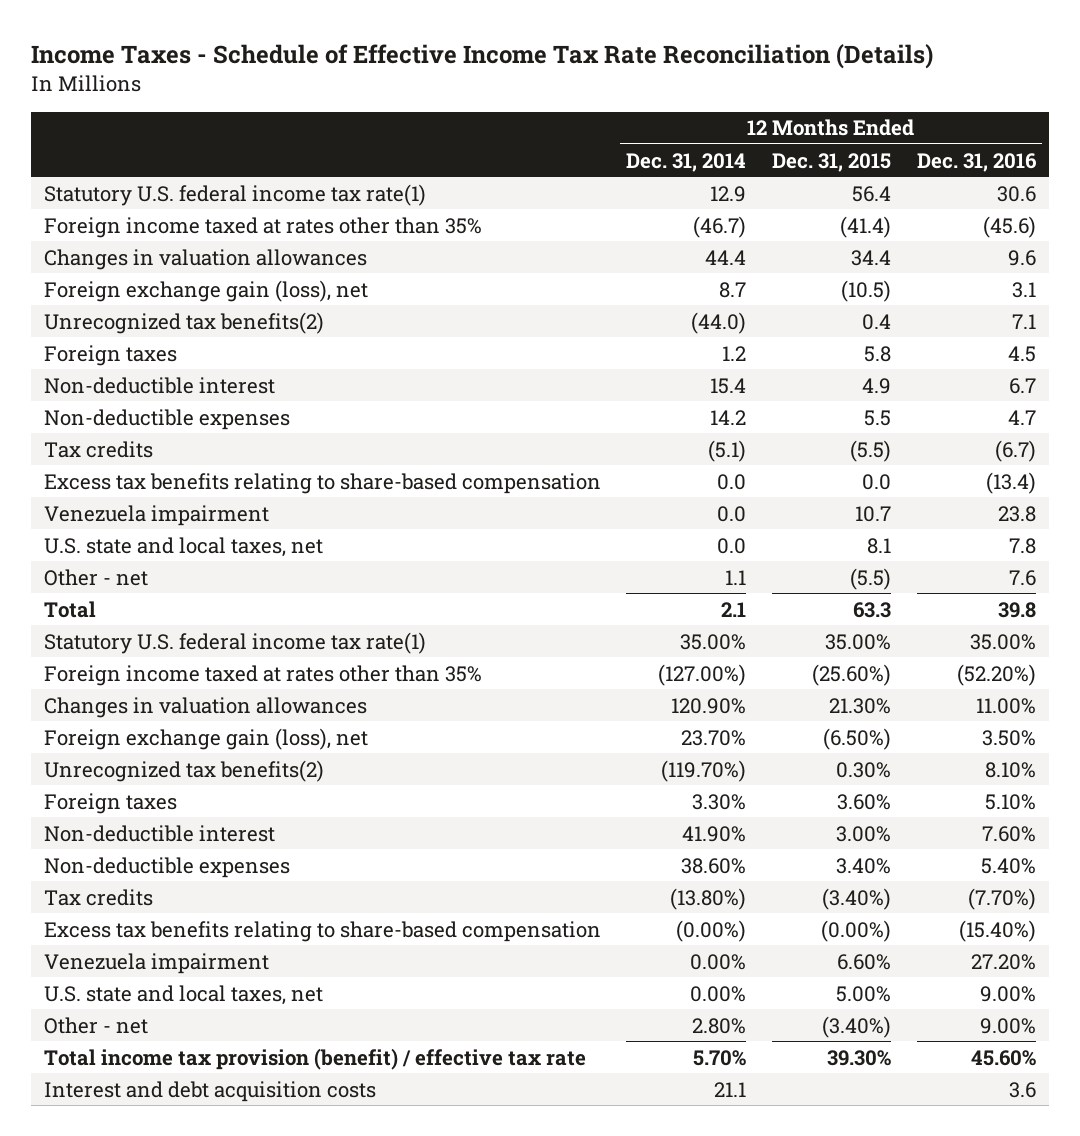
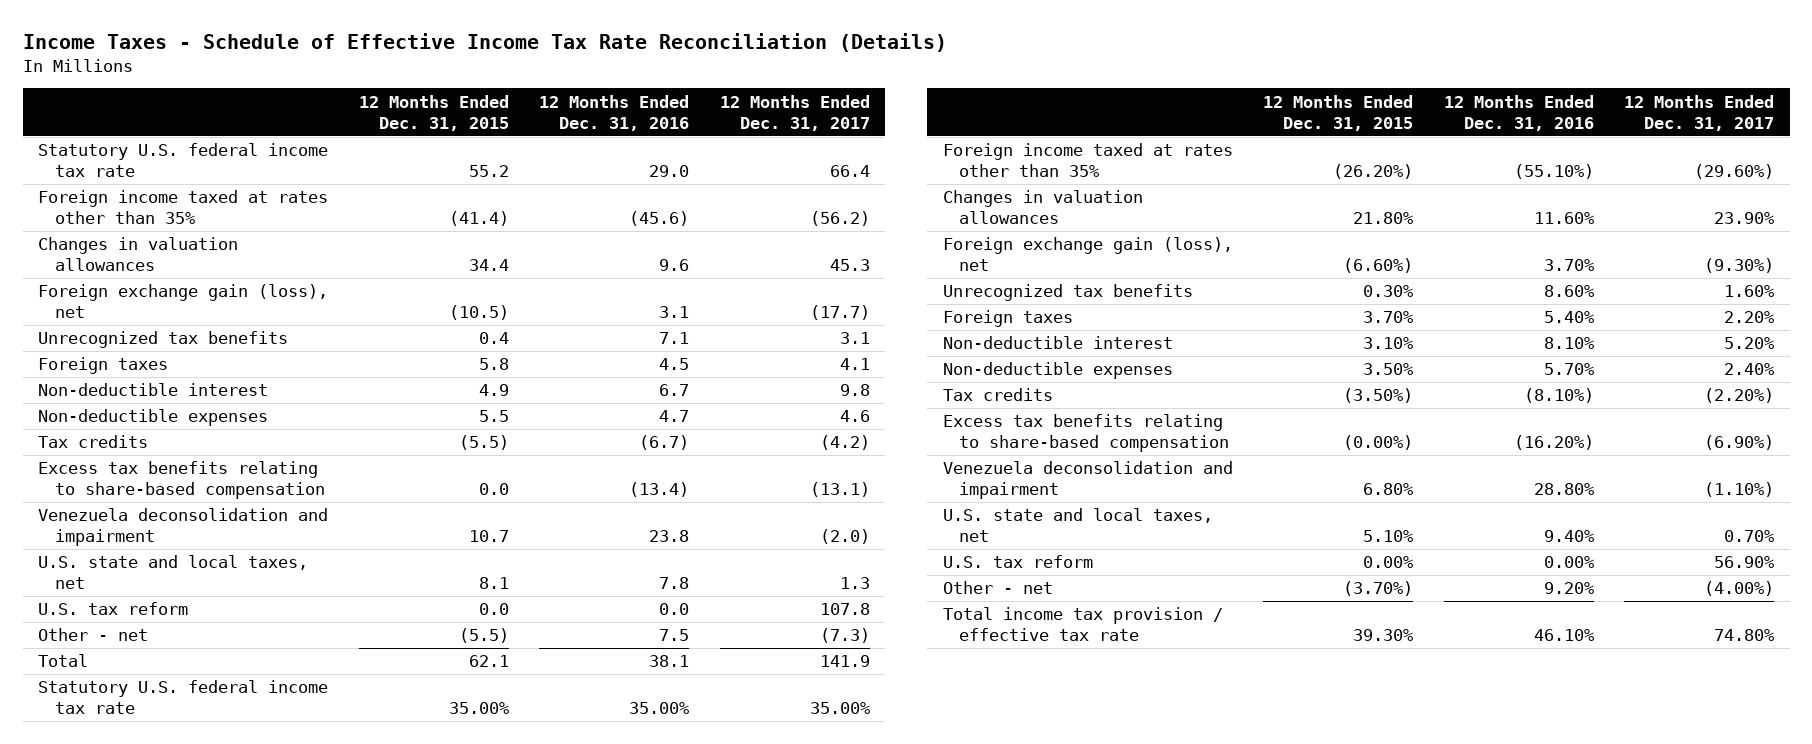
- | 12 Months Ended Dec. 31, 2014 | 12 Months Ended Dec. 31, 2015 | 12 Months Ended Dec. 31, 2016
+ | 12 Months Ended Dec. 31, 2015 | 12 Months Ended Dec. 31, 2016 | 12 Months Ended Dec. 31, 2017
- Statutory U.S. federal income tax rate(1) | 12.9 | 56.4 | 30.6
+ Statutory U.S. federal income tax rate | 55.2 | 29.0 | 66.4
- Unrecognized tax benefits(2) | (44.0) | 0.4 | 7.1
+ Unrecognized tax benefits | 0.4 | 7.1 | 3.1
- Venezuela impairment | 0.0 | 10.7 | 23.8
+ Venezuela deconsolidation and impairment | 10.7 | 23.8 | (2.0)
- Other - net | 1.1 | (5.5) | 7.6
- Total | 2.1 | 63.3 | 39.8
- Statutory U.S. federal income tax rate(1) | 35.00% | 35.00% | 35.00%
- Foreign income taxed at rates other than 35% | (127.00%) | (25.60%) | (52.20%)
- Changes in valuation allowances | 120.90% | 21.30% | 11.00%
- Foreign exchange gain (loss), net | 23.70% | (6.50%) | 3.50%
- Unrecognized tax benefits(2) | (119.70%) | 0.30% | 8.10%
- Foreign taxes | 3.30% | 3.60% | 5.10%
- Non-deductible interest | 41.90% | 3.00% | 7.60%
- Non-deductible expenses | 38.60% | 3.40% | 5.40%
- Tax credits | (13.80%) | (3.40%) | (7.70%)
- Excess tax benefits relating to share-based compensation | (0.00%) | (0.00%) | (15.40%)
- Venezuela impairment | 0.00% | 6.60% | 27.20%
- U.S. state and local taxes, net | 0.00% | 5.00% | 9.00%
- Other - net | 2.80% | (3.40%) | 9.00%
- Total income tax provision (benefit) / effective tax rate | 5.70% | 39.30% | 45.60%
- Interest and debt acquisition costs | 21.1 | | 3.6
+ U.S. tax reform | 0.0 | 0.0 | 107.8
+ Other - net | (5.5) | 7.5 | (7.3)
+ Total | 62.1 | 38.1 | 141.9
+ Statutory U.S. federal income tax rate | 35.00% | 35.00% | 35.00%
+ Foreign income taxed at rates other than 35% | (26.20%) | (55.10%) | (29.60%)
+ Changes in valuation allowances | 21.80% | 11.60% | 23.90%
+ Foreign exchange gain (loss), net | (6.60%) | 3.70% | (9.30%)
+ Unrecognized tax benefits | 0.30% | 8.60% | 1.60%
+ Foreign taxes | 3.70% | 5.40% | 2.20%
+ Non-deductible interest | 3.10% | 8.10% | 5.20%
+ Non-deductible expenses | 3.50% | 5.70% | 2.40%
+ Tax credits | (3.50%) | (8.10%) | (2.20%)
+ Excess tax benefits relating to share-based compensation | (0.00%) | (16.20%) | (6.90%)
+ Venezuela deconsolidation and impairment | 6.80% | 28.80% | (1.10%)
+ U.S. state and local taxes, net | 5.10% | 9.40% | 0.70%
+ U.S. tax reform | 0.00% | 0.00% | 56.90%
+ Other - net | (3.70%) | 9.20% | (4.00%)
+ Total income tax provision / effective tax rate | 39.30% | 46.10% | 74.80%

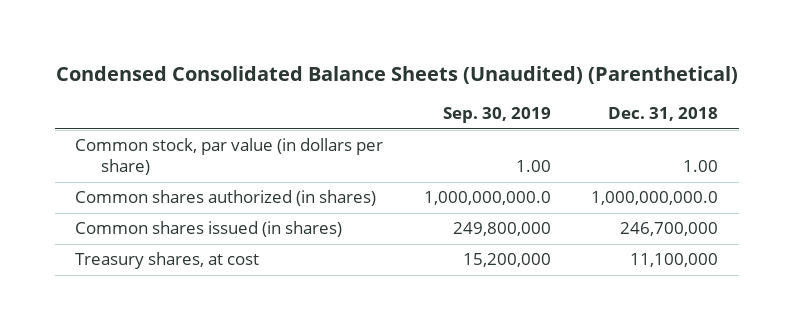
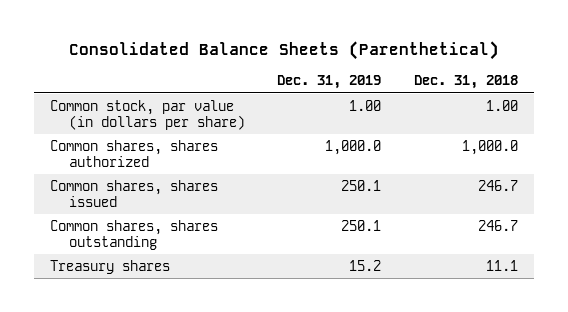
- Condensed Consolidated Balance Sheets (Unaudited) (Parenthetical)
+ Consolidated Balance Sheets (Parenthetical)
- | Sep. 30, 2019 | Dec. 31, 2018
+ | Dec. 31, 2019 | Dec. 31, 2018
- Common shares authorized (in shares) | 1,000,000,000.0 | 1,000,000,000.0
- Common shares issued (in shares) | 249,800,000 | 246,700,000
- Treasury shares, at cost | 15,200,000 | 11,100,000
+ Common shares, shares authorized | 1,000.0 | 1,000.0
+ Common shares, shares issued | 250.1 | 246.7
+ Common shares, shares outstanding | 250.1 | 246.7
+ Treasury shares | 15.2 | 11.1

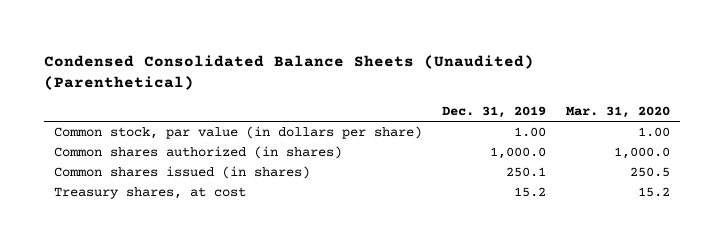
- Consolidated Balance Sheets (Parenthetical)
+ Condensed Consolidated Balance Sheets (Unaudited) (Parenthetical)
- | Dec. 31, 2019 | Dec. 31, 2018
+ | Dec. 31, 2019 | Mar. 31, 2020
- Common shares, shares authorized | 1,000.0 | 1,000.0
- Common shares, shares issued | 250.1 | 246.7
- Common shares, shares outstanding | 250.1 | 246.7
- Treasury shares | 15.2 | 11.1
+ Common shares authorized (in shares) | 1,000.0 | 1,000.0
+ Common shares issued (in shares) | 250.1 | 250.5
+ Treasury shares, at cost | 15.2 | 15.2

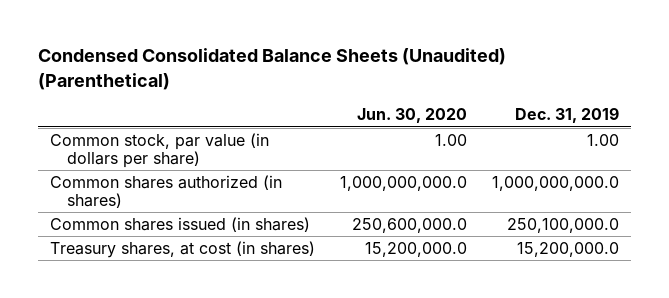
- | Dec. 31, 2019 | Mar. 31, 2020
+ | Jun. 30, 2020 | Dec. 31, 2019
- Common shares authorized (in shares) | 1,000.0 | 1,000.0
- Common shares issued (in shares) | 250.1 | 250.5
- Treasury shares, at cost | 15.2 | 15.2
+ Common shares authorized (in shares) | 1,000,000,000.0 | 1,000,000,000.0
+ Common shares issued (in shares) | 250,600,000.0 | 250,100,000.0
+ Treasury shares, at cost (in shares) | 15,200,000.0 | 15,200,000.0

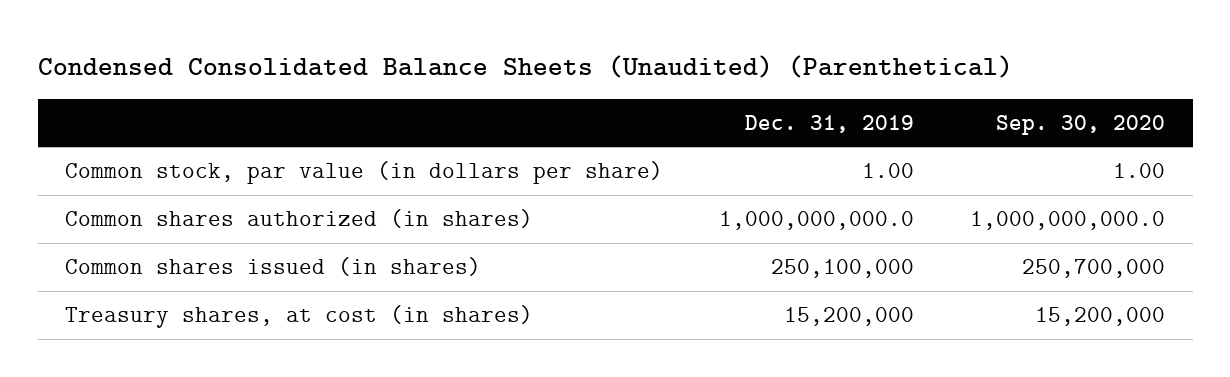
- | Jun. 30, 2020 | Dec. 31, 2019
+ | Dec. 31, 2019 | Sep. 30, 2020
- Common shares issued (in shares) | 250,600,000.0 | 250,100,000.0
- Treasury shares, at cost (in shares) | 15,200,000.0 | 15,200,000.0
+ Common shares issued (in shares) | 250,100,000 | 250,700,000
+ Treasury shares, at cost (in shares) | 15,200,000 | 15,200,000

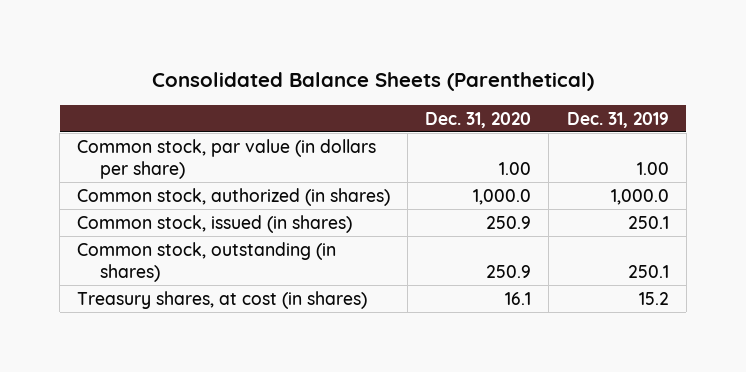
- Condensed Consolidated Balance Sheets (Unaudited) (Parenthetical)
+ Consolidated Balance Sheets (Parenthetical)
- | Dec. 31, 2019 | Sep. 30, 2020
+ | Dec. 31, 2020 | Dec. 31, 2019
- Common shares authorized (in shares) | 1,000,000,000.0 | 1,000,000,000.0
- Common shares issued (in shares) | 250,100,000 | 250,700,000
- Treasury shares, at cost (in shares) | 15,200,000 | 15,200,000
+ Common stock, authorized (in shares) | 1,000.0 | 1,000.0
+ Common stock, issued (in shares) | 250.9 | 250.1
+ Common stock, outstanding (in shares) | 250.9 | 250.1
+ Treasury shares, at cost (in shares) | 16.1 | 15.2

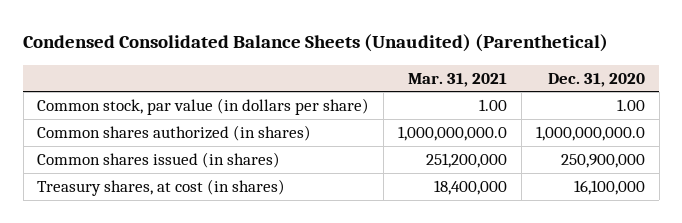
- Consolidated Balance Sheets (Parenthetical)
+ Condensed Consolidated Balance Sheets (Unaudited) (Parenthetical)
- | Dec. 31, 2020 | Dec. 31, 2019
+ | Mar. 31, 2021 | Dec. 31, 2020
- Common stock, authorized (in shares) | 1,000.0 | 1,000.0
- Common stock, issued (in shares) | 250.9 | 250.1
- Common stock, outstanding (in shares) | 250.9 | 250.1
- Treasury shares, at cost (in shares) | 16.1 | 15.2
+ Common shares authorized (in shares) | 1,000,000,000.0 | 1,000,000,000.0
+ Common shares issued (in shares) | 251,200,000 | 250,900,000
+ Treasury shares, at cost (in shares) | 18,400,000 | 16,100,000

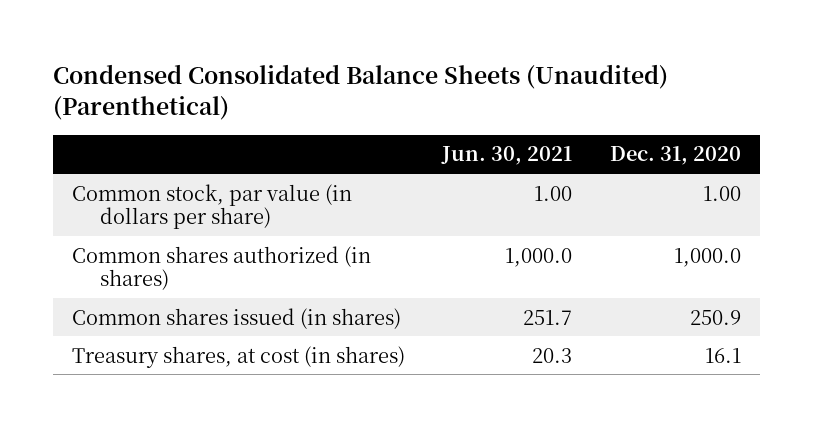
- | Mar. 31, 2021 | Dec. 31, 2020
+ | Jun. 30, 2021 | Dec. 31, 2020
- Common shares authorized (in shares) | 1,000,000,000.0 | 1,000,000,000.0
- Common shares issued (in shares) | 251,200,000 | 250,900,000
- Treasury shares, at cost (in shares) | 18,400,000 | 16,100,000
+ Common shares authorized (in shares) | 1,000.0 | 1,000.0
+ Common shares issued (in shares) | 251.7 | 250.9
+ Treasury shares, at cost (in shares) | 20.3 | 16.1

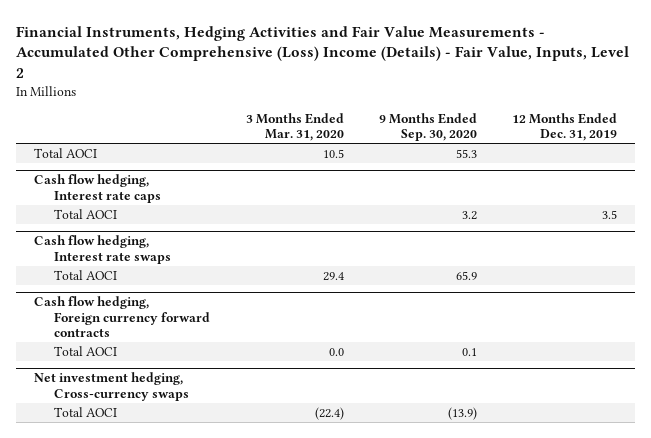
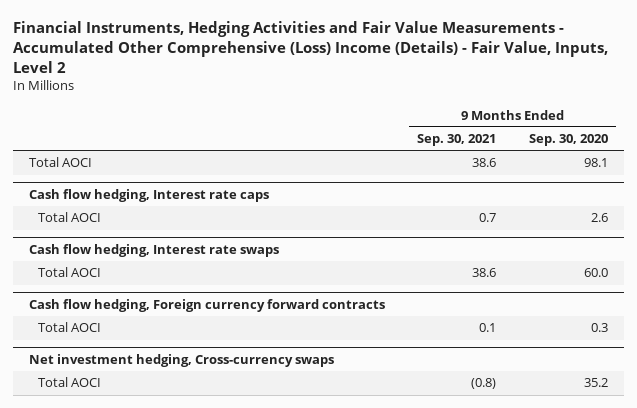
- | 3 Months Ended Mar. 31, 2020 | 9 Months Ended Sep. 30, 2020 | 12 Months Ended Dec. 31, 2019
+ | 9 Months Ended Sep. 30, 2021 | 9 Months Ended Sep. 30, 2020
- Total AOCI | 10.5 | 55.3 |
+ Total AOCI | 38.6 | 98.1
@ Cash flow hedging, Interest rate caps
- Total AOCI | | 3.2 | 3.5
+ Total AOCI | 0.7 | 2.6
@ Cash flow hedging, Interest rate swaps
- Total AOCI | 29.4 | 65.9 |
+ Total AOCI | 38.6 | 60.0
@ Cash flow hedging, Foreign currency forward contracts
- Total AOCI | 0.0 | 0.1 |
+ Total AOCI | 0.1 | 0.3
@ Net investment hedging, Cross-currency swaps
- Total AOCI | (22.4) | (13.9) |
+ Total AOCI | (0.8) | 35.2

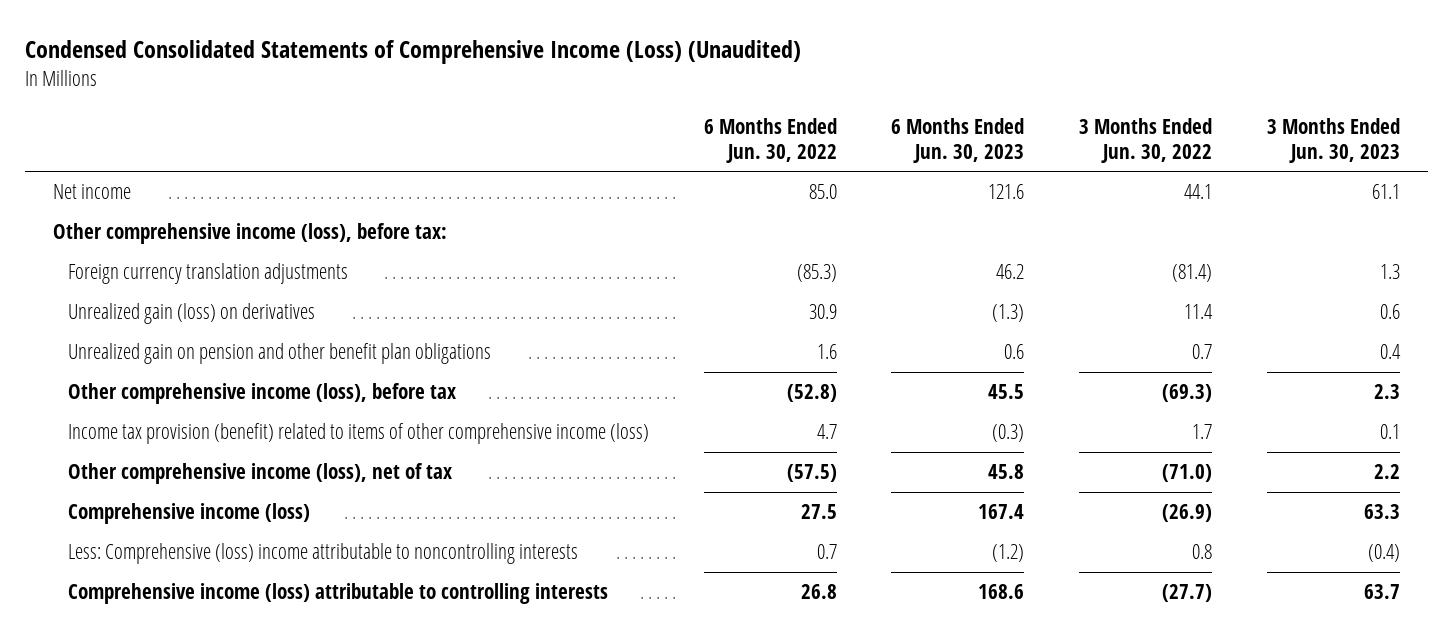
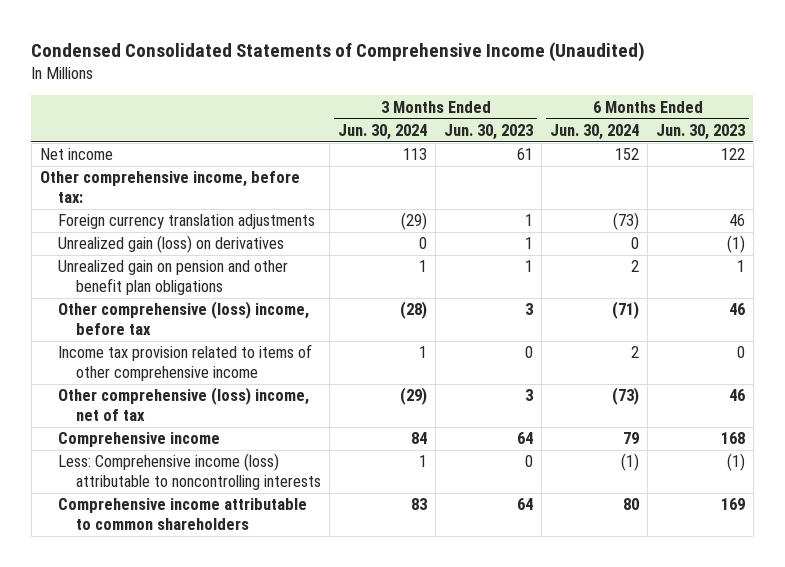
- Condensed Consolidated Statements of Comprehensive Income (Loss) (Unaudited)
+ Condensed Consolidated Statements of Comprehensive Income (Unaudited)
- | 6 Months Ended Jun. 30, 2022 | 6 Months Ended Jun. 30, 2023 | 3 Months Ended Jun. 30, 2022 | 3 Months Ended Jun. 30, 2023
+ | 3 Months Ended Jun. 30, 2024 | 3 Months Ended Jun. 30, 2023 | 6 Months Ended Jun. 30, 2024 | 6 Months Ended Jun. 30, 2023
- Net income | 85.0 | 121.6 | 44.1 | 61.1
- Other comprehensive income (loss), before tax:
- Foreign currency translation adjustments | (85.3) | 46.2 | (81.4) | 1.3
- Unrealized gain (loss) on derivatives | 30.9 | (1.3) | 11.4 | 0.6
- Unrealized gain on pension and other benefit plan obligations | 1.6 | 0.6 | 0.7 | 0.4
- Other comprehensive income (loss), before tax | (52.8) | 45.5 | (69.3) | 2.3
- Income tax provision (benefit) related to items of other comprehensive income (loss) | 4.7 | (0.3) | 1.7 | 0.1
- Other comprehensive income (loss), net of tax | (57.5) | 45.8 | (71.0) | 2.2
- Comprehensive income (loss) | 27.5 | 167.4 | (26.9) | 63.3
- Less: Comprehensive (loss) income attributable to noncontrolling interests | 0.7 | (1.2) | 0.8 | (0.4)
- Comprehensive income (loss) attributable to controlling interests | 26.8 | 168.6 | (27.7) | 63.7
+ Net income | 113 | 61 | 152 | 122
+ Other comprehensive income, before tax:
+ Foreign currency translation adjustments | (29) | 1 | (73) | 46
+ Unrealized gain (loss) on derivatives | 0 | 1 | 0 | (1)
+ Unrealized gain on pension and other benefit plan obligations | 1 | 1 | 2 | 1
+ Other comprehensive (loss) income, before tax | (28) | 3 | (71) | 46
+ Income tax provision related to items of other comprehensive income | 1 | 0 | 2 | 0
+ Other comprehensive (loss) income, net of tax | (29) | 3 | (73) | 46
+ Comprehensive income | 84 | 64 | 79 | 168
+ Less: Comprehensive income (loss) attributable to noncontrolling interests | 1 | 0 | (1) | (1)
+ Comprehensive income attributable to common shareholders | 83 | 64 | 80 | 169

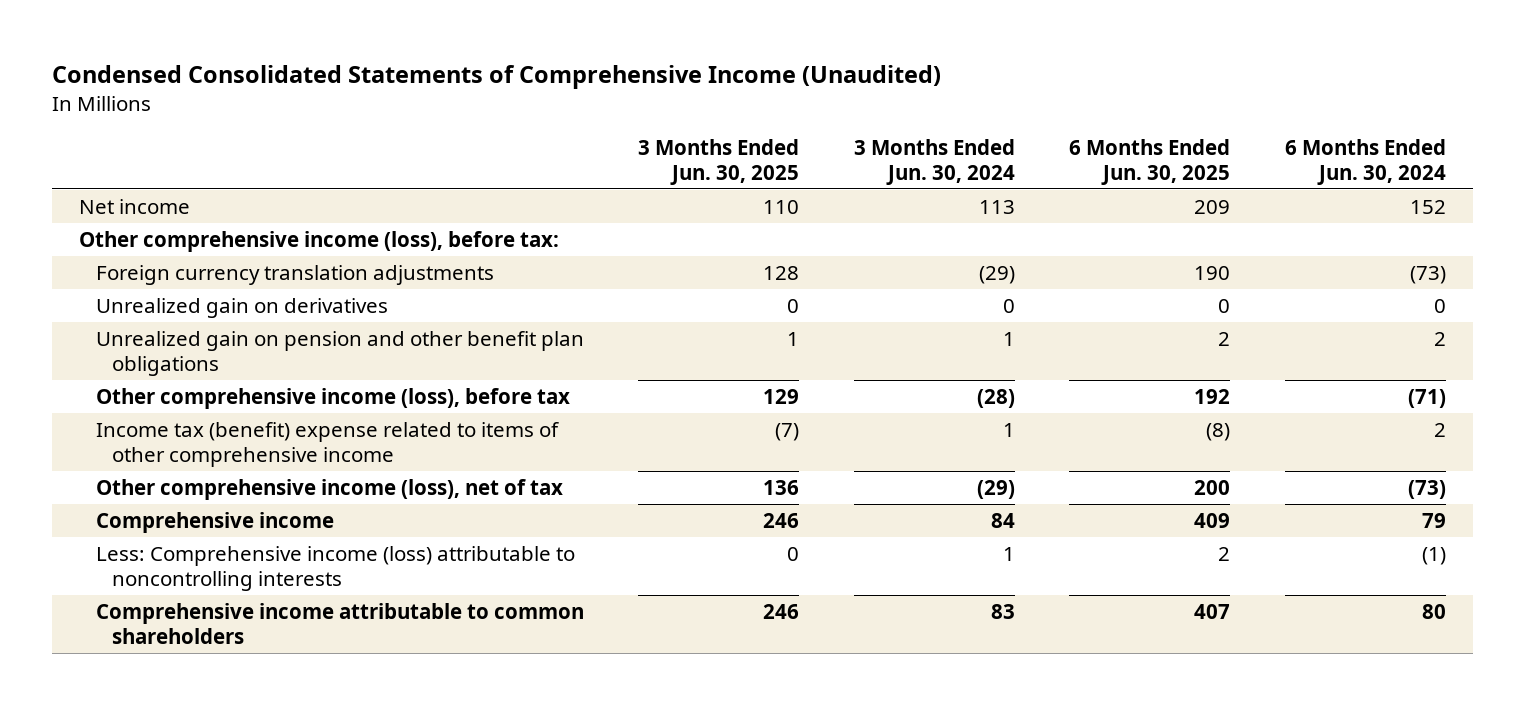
- | 3 Months Ended Jun. 30, 2024 | 3 Months Ended Jun. 30, 2023 | 6 Months Ended Jun. 30, 2024 | 6 Months Ended Jun. 30, 2023
+ | 3 Months Ended Jun. 30, 2025 | 3 Months Ended Jun. 30, 2024 | 6 Months Ended Jun. 30, 2025 | 6 Months Ended Jun. 30, 2024
- Other comprehensive income, before tax:
+ Other comprehensive income (loss), before tax:
- Unrealized gain (loss) on derivatives | 0 | 1 | 0 | (1)
+ Unrealized gain on derivatives | 0 | 0 | 0 | 0
- Other comprehensive (loss) income, before tax | (28) | 3 | (71) | 46
- Income tax provision related to items of other comprehensive income | 1 | 0 | 2 | 0
- Other comprehensive (loss) income, net of tax | (29) | 3 | (73) | 46
+ Other comprehensive income (loss), before tax | 129 | (28) | 192 | (71)
+ Income tax (benefit) expense related to items of other comprehensive income | (7) | 1 | (8) | 2
+ Other comprehensive income (loss), net of tax | 136 | (29) | 200 | (73)

